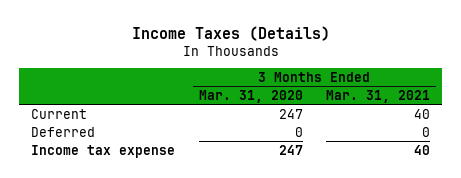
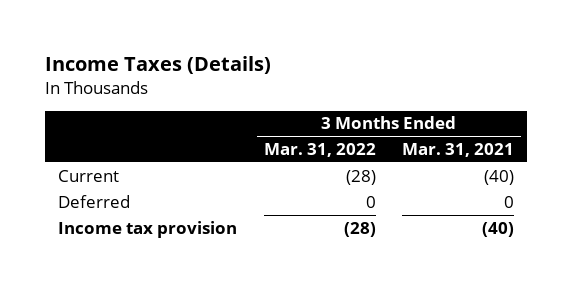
- | 3 Months Ended Mar. 31, 2020 | 3 Months Ended Mar. 31, 2021
+ | 3 Months Ended Mar. 31, 2022 | 3 Months Ended Mar. 31, 2021
- Current | 247 | 40
+ Current | (28) | (40)
- Income tax expense | 247 | 40
+ Income tax provision | (28) | (40)

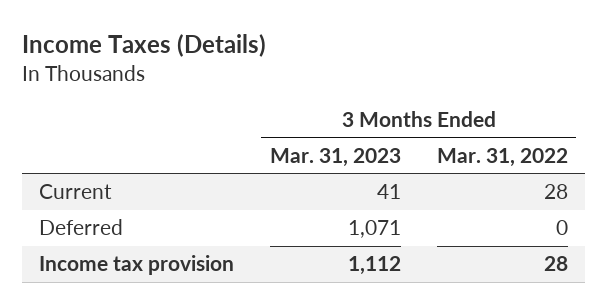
- | 3 Months Ended Mar. 31, 2022 | 3 Months Ended Mar. 31, 2021
+ | 3 Months Ended Mar. 31, 2023 | 3 Months Ended Mar. 31, 2022
- Current | (28) | (40)
+ Current | 41 | 28
- Income tax provision | (28) | (40)
+ Income tax provision | 1,112 | 28

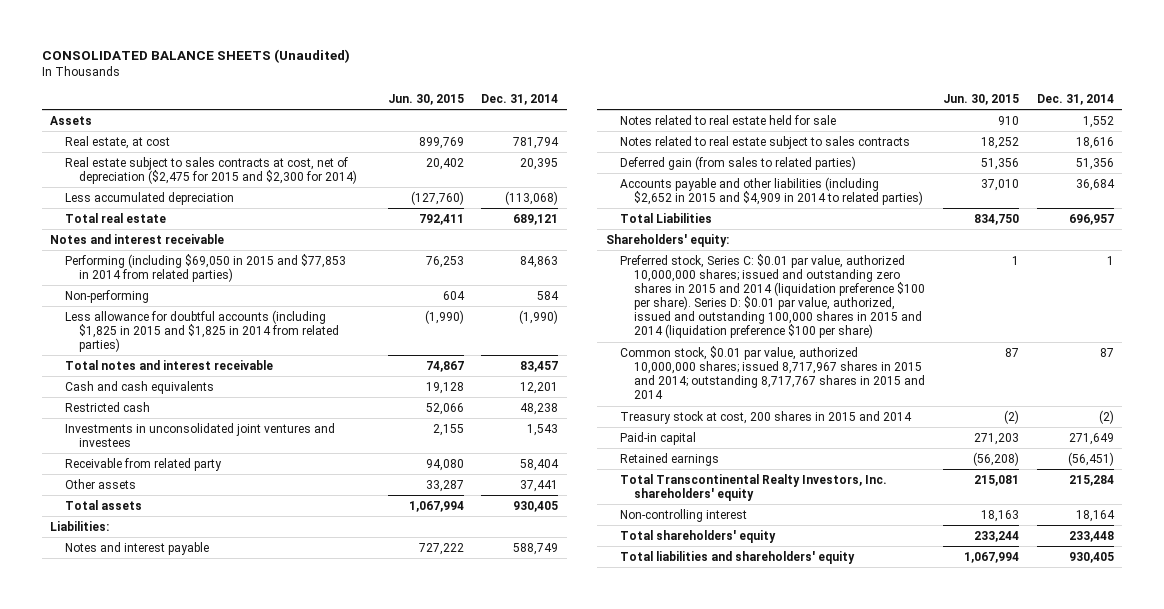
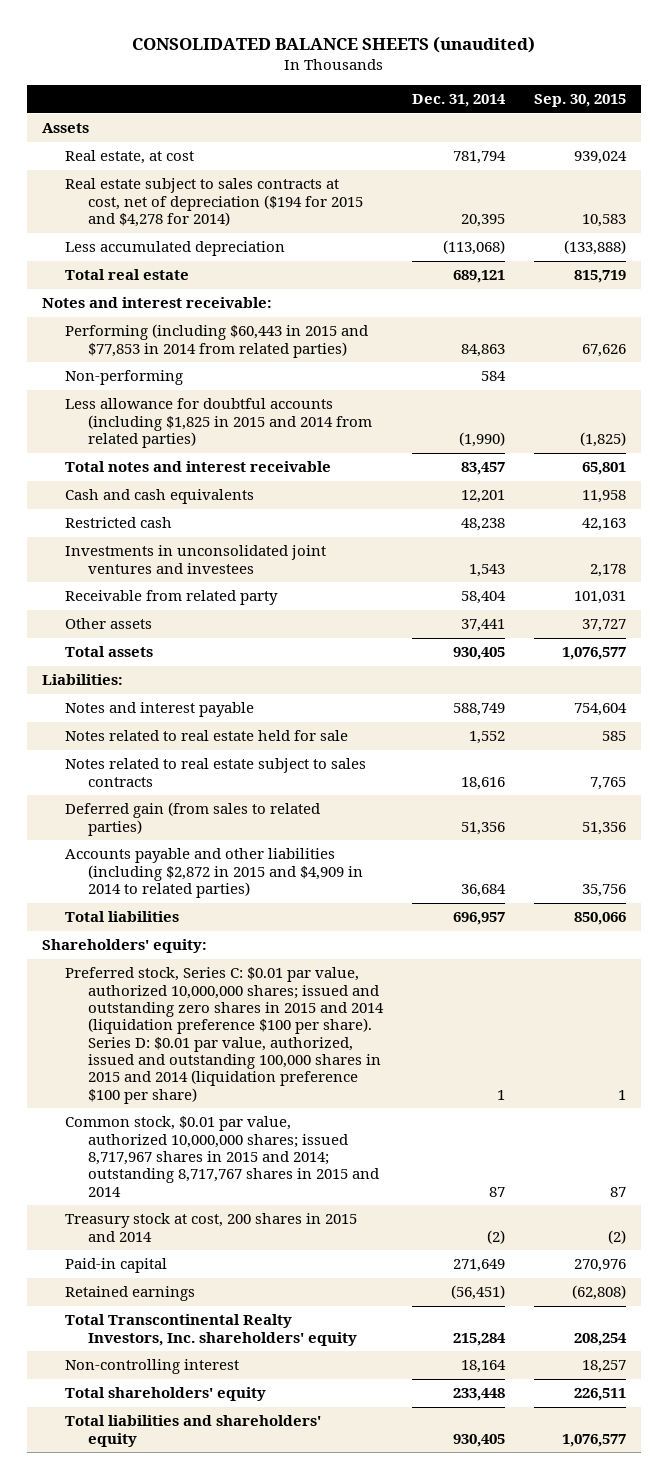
- CONSOLIDATED BALANCE SHEETS (Unaudited)
+ CONSOLIDATED BALANCE SHEETS (unaudited)
- | Jun. 30, 2015 | Dec. 31, 2014
+ | Dec. 31, 2014 | Sep. 30, 2015
- Real estate subject to sales contracts at cost, net of depreciation ($2,475 for 2015 and $2,300 for 2014) | 20,402 | 20,395
+ Real estate subject to sales contracts at cost, net of depreciation ($194 for 2015 and $4,278 for 2014) | 20,395 | 10,583
- Notes and interest receivable
- Performing (including $69,050 in 2015 and $77,853 in 2014 from related parties) | 76,253 | 84,863
+ Notes and interest receivable:
+ Performing (including $60,443 in 2015 and $77,853 in 2014 from related parties) | 84,863 | 67,626
- Less allowance for doubtful accounts (including $1,825 in 2015 and $1,825 in 2014 from related parties) | (1,990) | (1,990)
+ Less allowance for doubtful accounts (including $1,825 in 2015 and 2014 from related parties) | (1,990) | (1,825)
- Accounts payable and other liabilities (including $2,652 in 2015 and $4,909 in 2014 to related parties) | 37,010 | 36,684
- Total Liabilities | 834,750 | 696,957
+ Accounts payable and other liabilities (including $2,872 in 2015 and $4,909 in 2014 to related parties) | 36,684 | 35,756
+ Total liabilities | 696,957 | 850,066

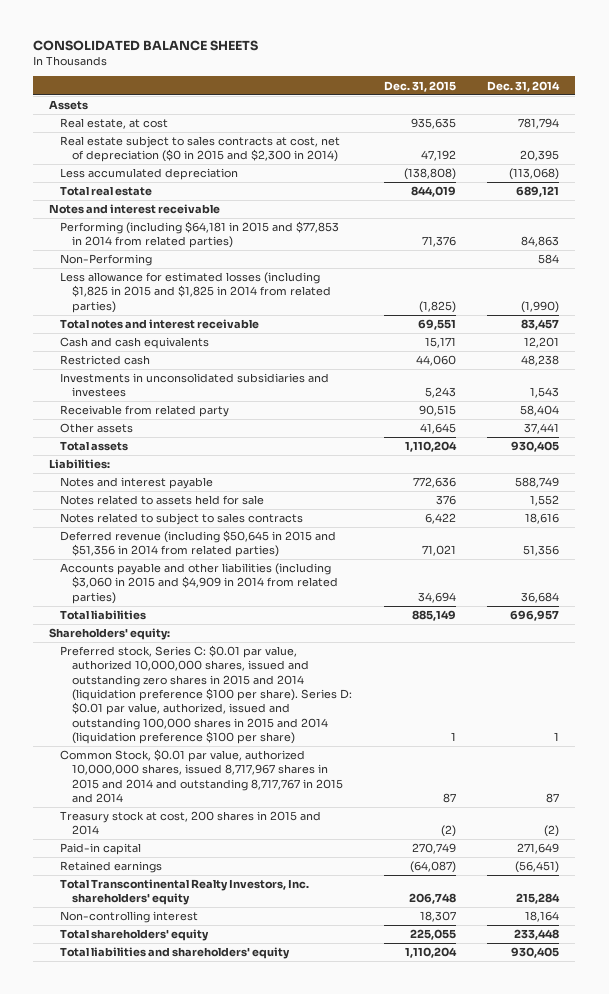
- CONSOLIDATED BALANCE SHEETS (unaudited)
+ CONSOLIDATED BALANCE SHEETS
- | Dec. 31, 2014 | Sep. 30, 2015
+ | Dec. 31, 2015 | Dec. 31, 2014
- Real estate subject to sales contracts at cost, net of depreciation ($194 for 2015 and $4,278 for 2014) | 20,395 | 10,583
+ Real estate subject to sales contracts at cost, net of depreciation ($0 in 2015 and $2,300 in 2014) | 47,192 | 20,395
- Notes and interest receivable:
- Performing (including $60,443 in 2015 and $77,853 in 2014 from related parties) | 84,863 | 67,626
- Non-performing | 584 |
- Less allowance for doubtful accounts (including $1,825 in 2015 and 2014 from related parties) | (1,990) | (1,825)
+ Notes and interest receivable
+ Performing (including $64,181 in 2015 and $77,853 in 2014 from related parties) | 71,376 | 84,863
+ Non-Performing | | 584
+ Less allowance for estimated losses (including $1,825 in 2015 and $1,825 in 2014 from related parties) | (1,825) | (1,990)
- Investments in unconsolidated joint ventures and investees | 1,543 | 2,178
+ Investments in unconsolidated subsidiaries and investees | 5,243 | 1,543
- Notes related to real estate held for sale | 1,552 | 585
- Notes related to real estate subject to sales contracts | 18,616 | 7,765
- Deferred gain (from sales to related parties) | 51,356 | 51,356
- Accounts payable and other liabilities (including $2,872 in 2015 and $4,909 in 2014 to related parties) | 36,684 | 35,756
+ Notes related to assets held for sale | 376 | 1,552
+ Notes related to subject to sales contracts | 6,422 | 18,616
+ Deferred revenue (including $50,645 in 2015 and $51,356 in 2014 from related parties) | 71,021 | 51,356
+ Accounts payable and other liabilities (including $3,060 in 2015 and $4,909 in 2014 from related parties) | 34,694 | 36,684
- Preferred stock, Series C: $0.01 par value, authorized 10,000,000 shares; issued and outstanding zero shares in 2015 and 2014 (liquidation preference $100 per share). Series D: $0.01 par value, authorized, issued and outstanding 100,000 shares in 2015 and 2014 (liquidation preference $100 per share) | 1 | 1
- Common stock, $0.01 par value, authorized 10,000,000 shares; issued 8,717,967 shares in 2015 and 2014; outstanding 8,717,767 shares in 2015 and 2014 | 87 | 87
+ Preferred stock, Series C: $0.01 par value, authorized 10,000,000 shares, issued and outstanding zero shares in 2015 and 2014 (liquidation preference $100 per share). Series D: $0.01 par value, authorized, issued and outstanding 100,000 shares in 2015 and 2014 (liquidation preference $100 per share) | 1 | 1
+ Common Stock, $0.01 par value, authorized 10,000,000 shares, issued 8,717,967 shares in 2015 and 2014 and outstanding 8,717,767 in 2015 and 2014 | 87 | 87

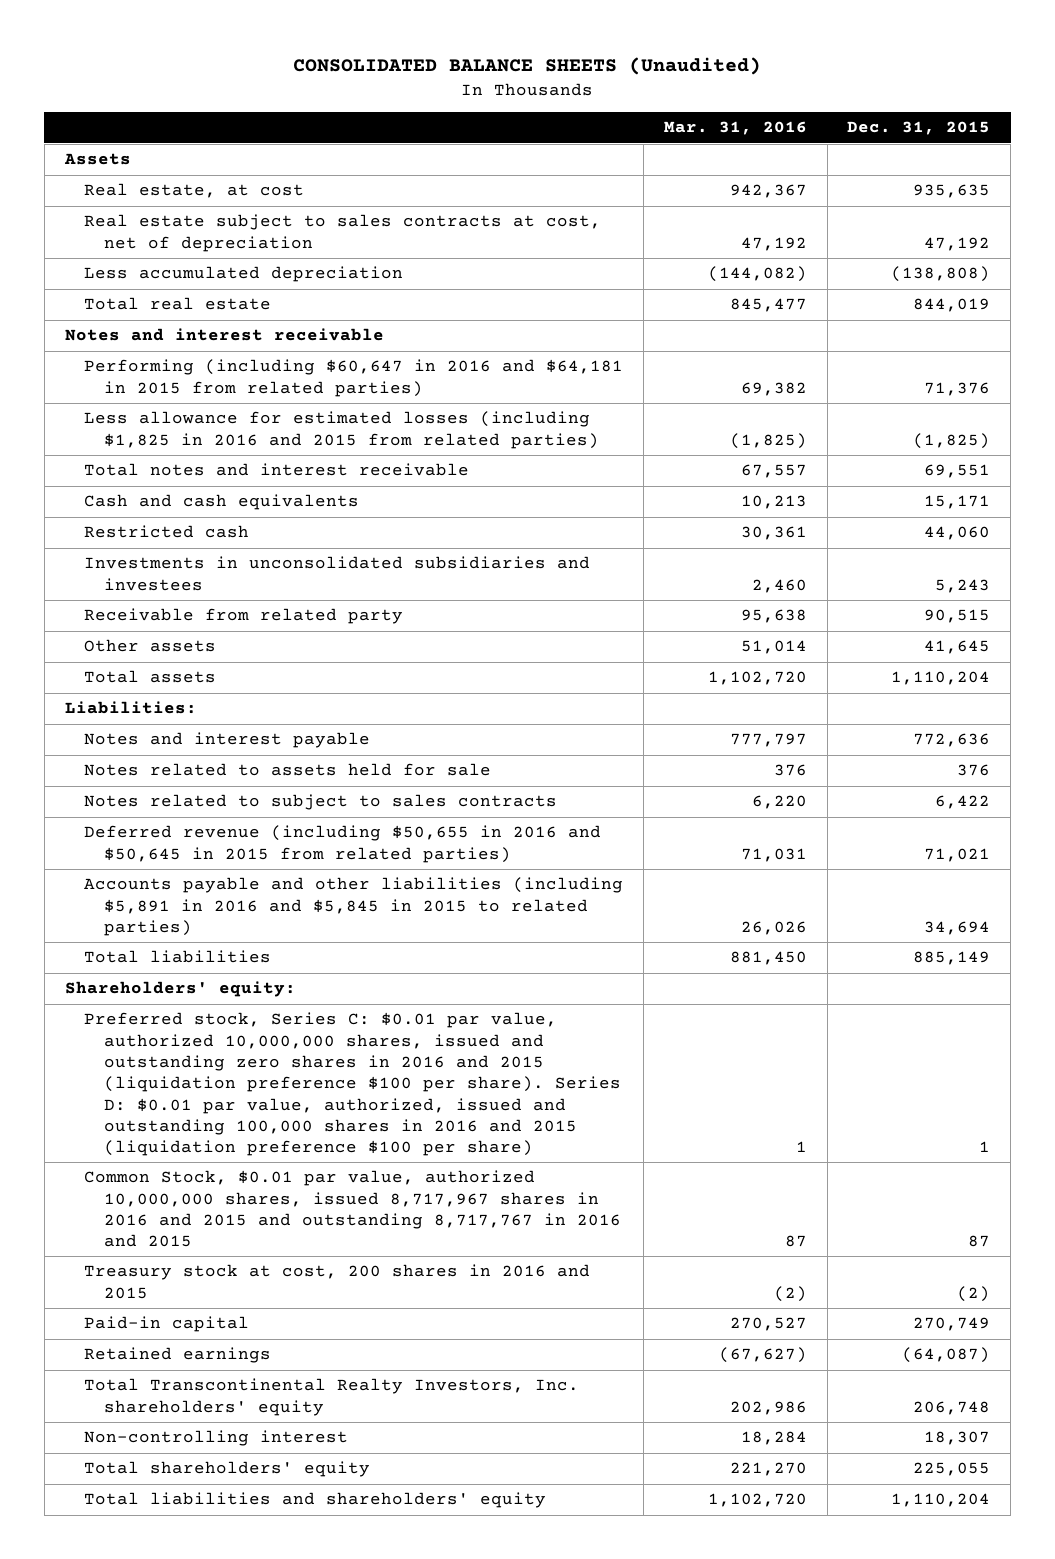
- CONSOLIDATED BALANCE SHEETS
+ CONSOLIDATED BALANCE SHEETS (Unaudited)
- | Dec. 31, 2015 | Dec. 31, 2014
+ | Mar. 31, 2016 | Dec. 31, 2015
- Real estate subject to sales contracts at cost, net of depreciation ($0 in 2015 and $2,300 in 2014) | 47,192 | 20,395
+ Real estate subject to sales contracts at cost, net of depreciation | 47,192 | 47,192
- Performing (including $64,181 in 2015 and $77,853 in 2014 from related parties) | 71,376 | 84,863
- Non-Performing | | 584
- Less allowance for estimated losses (including $1,825 in 2015 and $1,825 in 2014 from related parties) | (1,825) | (1,990)
+ Performing (including $60,647 in 2016 and $64,181 in 2015 from related parties) | 69,382 | 71,376
+ Less allowance for estimated losses (including $1,825 in 2016 and 2015 from related parties) | (1,825) | (1,825)
- Deferred revenue (including $50,645 in 2015 and $51,356 in 2014 from related parties) | 71,021 | 51,356
- Accounts payable and other liabilities (including $3,060 in 2015 and $4,909 in 2014 from related parties) | 34,694 | 36,684
+ Deferred revenue (including $50,655 in 2016 and $50,645 in 2015 from related parties) | 71,031 | 71,021
+ Accounts payable and other liabilities (including $5,891 in 2016 and $5,845 in 2015 to related parties) | 26,026 | 34,694
- Preferred stock, Series C: $0.01 par value, authorized 10,000,000 shares, issued and outstanding zero shares in 2015 and 2014 (liquidation preference $100 per share). Series D: $0.01 par value, authorized, issued and outstanding 100,000 shares in 2015 and 2014 (liquidation preference $100 per share) | 1 | 1
- Common Stock, $0.01 par value, authorized 10,000,000 shares, issued 8,717,967 shares in 2015 and 2014 and outstanding 8,717,767 in 2015 and 2014 | 87 | 87
- Treasury stock at cost, 200 shares in 2015 and 2014 | (2) | (2)
+ Preferred stock, Series C: $0.01 par value, authorized 10,000,000 shares, issued and outstanding zero shares in 2016 and 2015 (liquidation preference $100 per share). Series D: $0.01 par value, authorized, issued and outstanding 100,000 shares in 2016 and 2015 (liquidation preference $100 per share) | 1 | 1
+ Common Stock, $0.01 par value, authorized 10,000,000 shares, issued 8,717,967 shares in 2016 and 2015 and outstanding 8,717,767 in 2016 and 2015 | 87 | 87
+ Treasury stock at cost, 200 shares in 2016 and 2015 | (2) | (2)

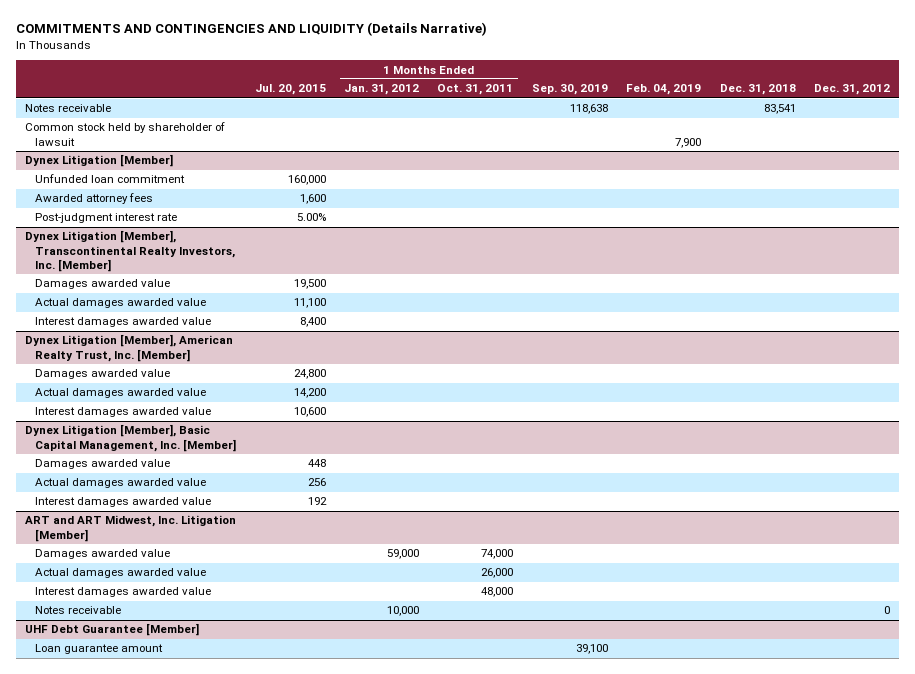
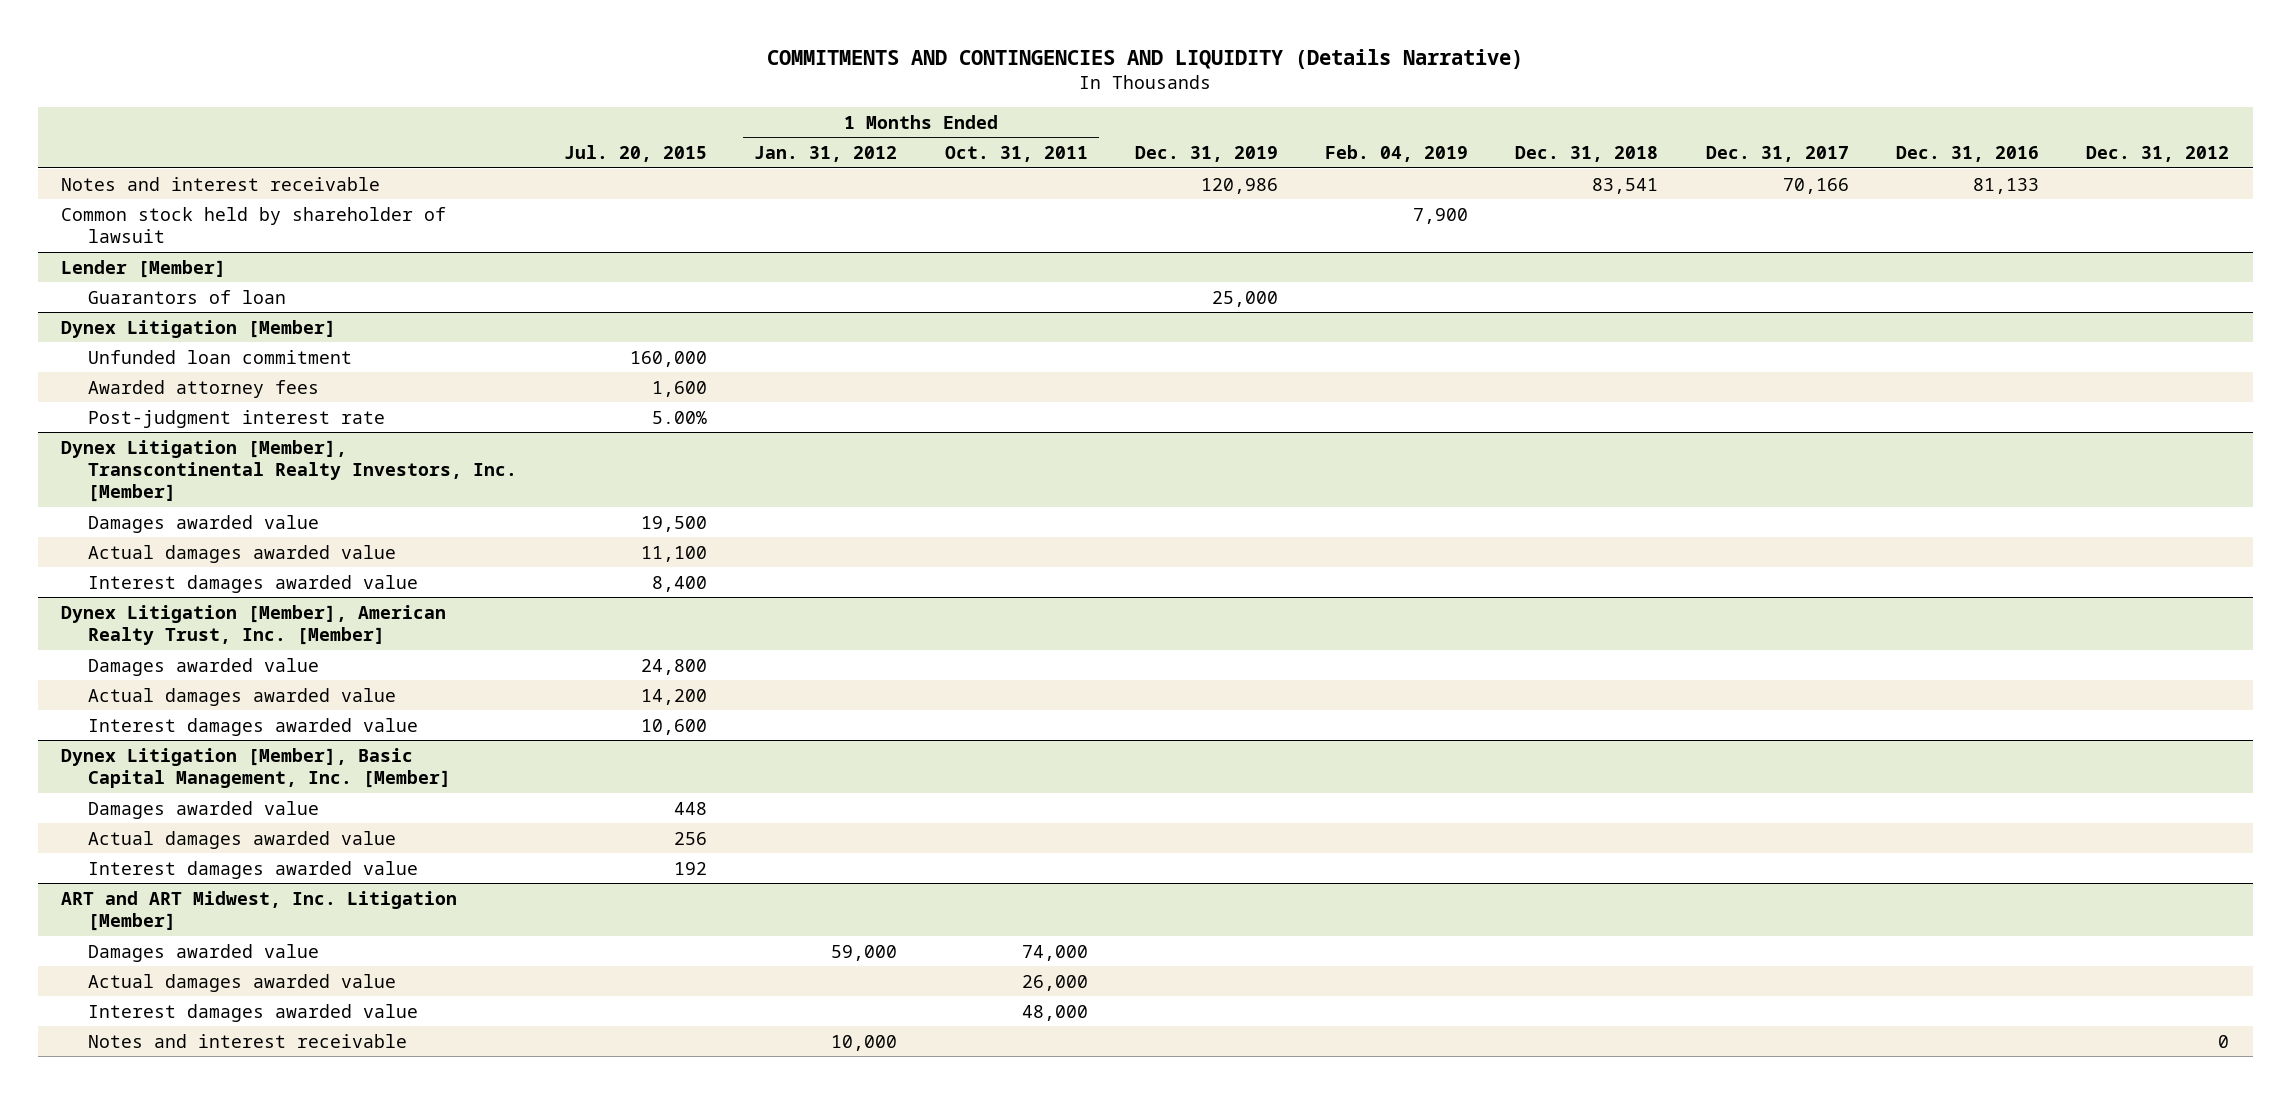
- | Jul. 20, 2015 | 1 Months Ended Jan. 31, 2012 | 1 Months Ended Oct. 31, 2011 | Sep. 30, 2019 | Feb. 04, 2019 | Dec. 31, 2018 | Dec. 31, 2012
+ | Jul. 20, 2015 | 1 Months Ended Jan. 31, 2012 | 1 Months Ended Oct. 31, 2011 | Dec. 31, 2019 | Feb. 04, 2019 | Dec. 31, 2018 | Dec. 31, 2017 | Dec. 31, 2016 | Dec. 31, 2012
- Notes receivable | | | | 118,638 | | 83,541 |
+ Notes and interest receivable | | | | 120,986 | | 83,541 | 70,166 | 81,133 |
+ Lender [Member]
+ Guarantors of loan | | | | 25,000 | | | | |
@ ART and ART Midwest, Inc. Litigation [Member]
- Notes receivable | | 10,000 | | | | | 0
- UHF Debt Guarantee [Member]
- Loan guarantee amount | | | | 39,100 | | |
@ ART and ART Midwest, Inc. Litigation [Member]
+ Notes and interest receivable | | 10,000 | | | | | | | 0

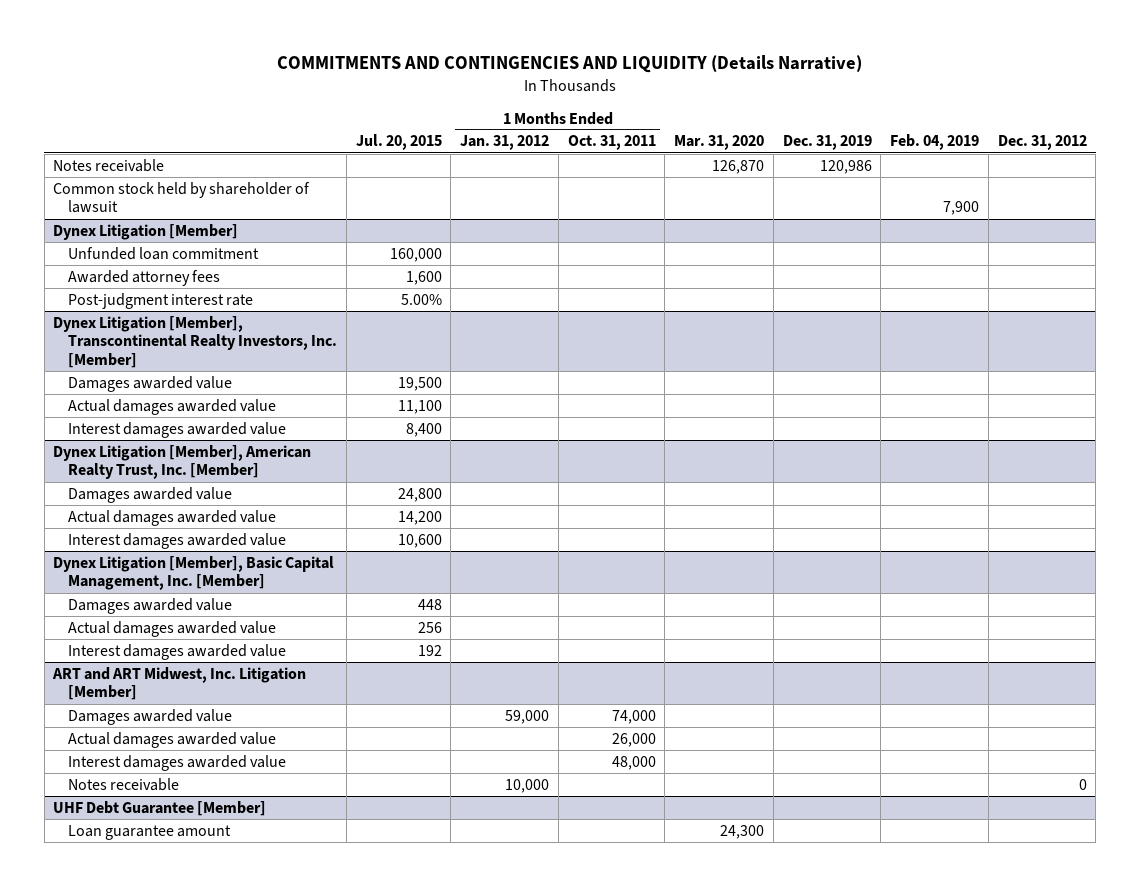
- | Jul. 20, 2015 | 1 Months Ended Jan. 31, 2012 | 1 Months Ended Oct. 31, 2011 | Dec. 31, 2019 | Feb. 04, 2019 | Dec. 31, 2018 | Dec. 31, 2017 | Dec. 31, 2016 | Dec. 31, 2012
+ | Jul. 20, 2015 | 1 Months Ended Jan. 31, 2012 | 1 Months Ended Oct. 31, 2011 | Mar. 31, 2020 | Dec. 31, 2019 | Feb. 04, 2019 | Dec. 31, 2012
- Notes and interest receivable | | | | 120,986 | | 83,541 | 70,166 | 81,133 |
+ Notes receivable | | | | 126,870 | 120,986 | |
- Lender [Member]
- Guarantors of loan | | | | 25,000 | | | | |
@ ART and ART Midwest, Inc. Litigation [Member]
- Notes and interest receivable | | 10,000 | | | | | | | 0
+ Notes receivable | | 10,000 | | | | | 0
+ UHF Debt Guarantee [Member]
+ Loan guarantee amount | | | | 24,300 | | |

